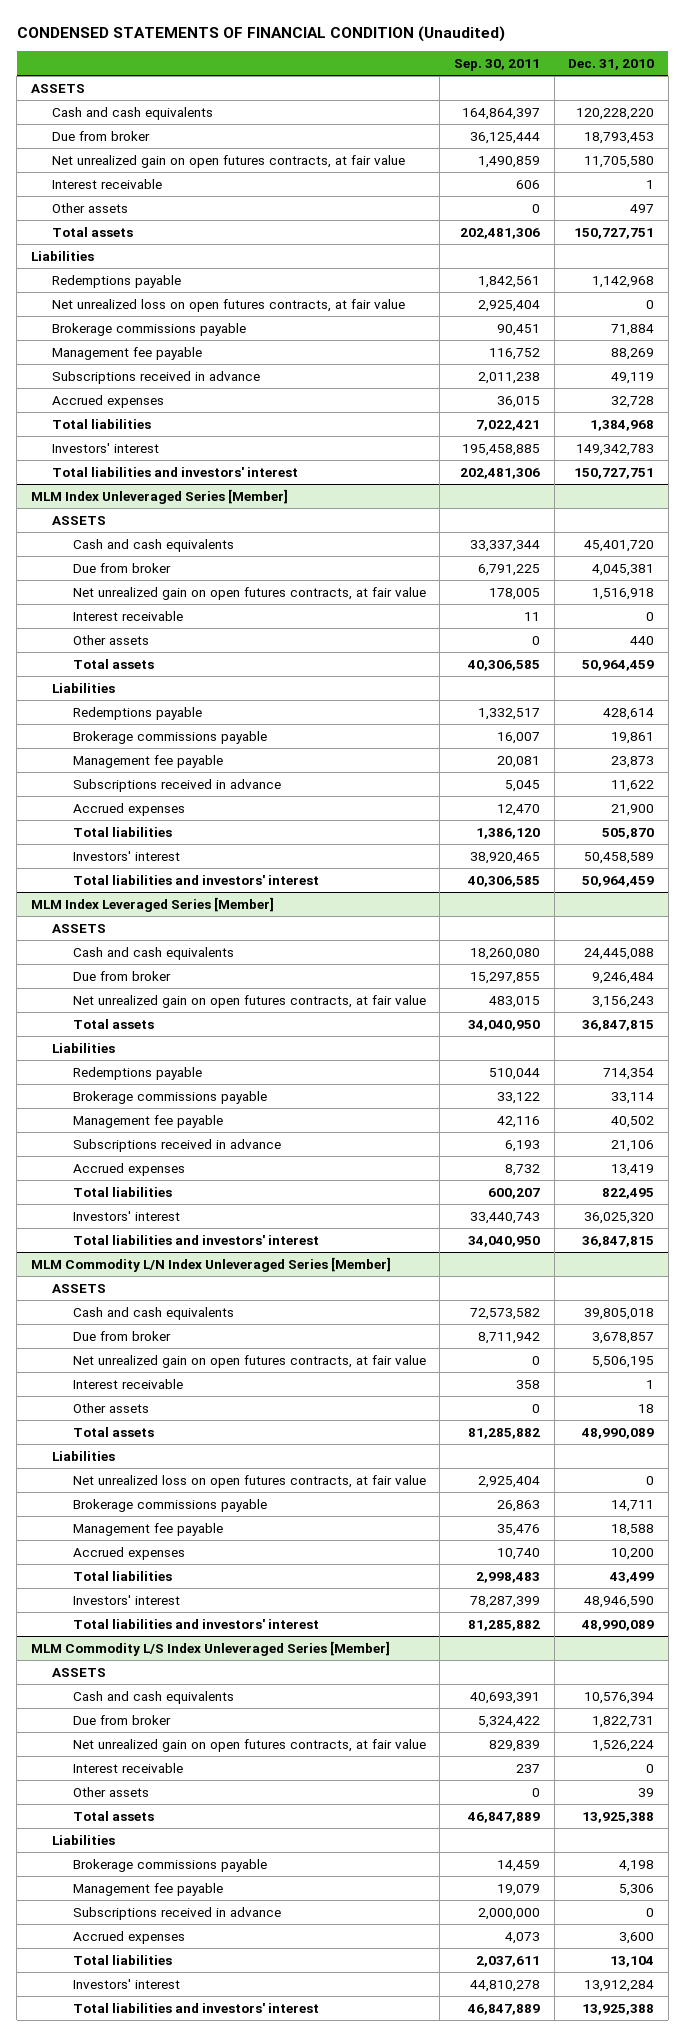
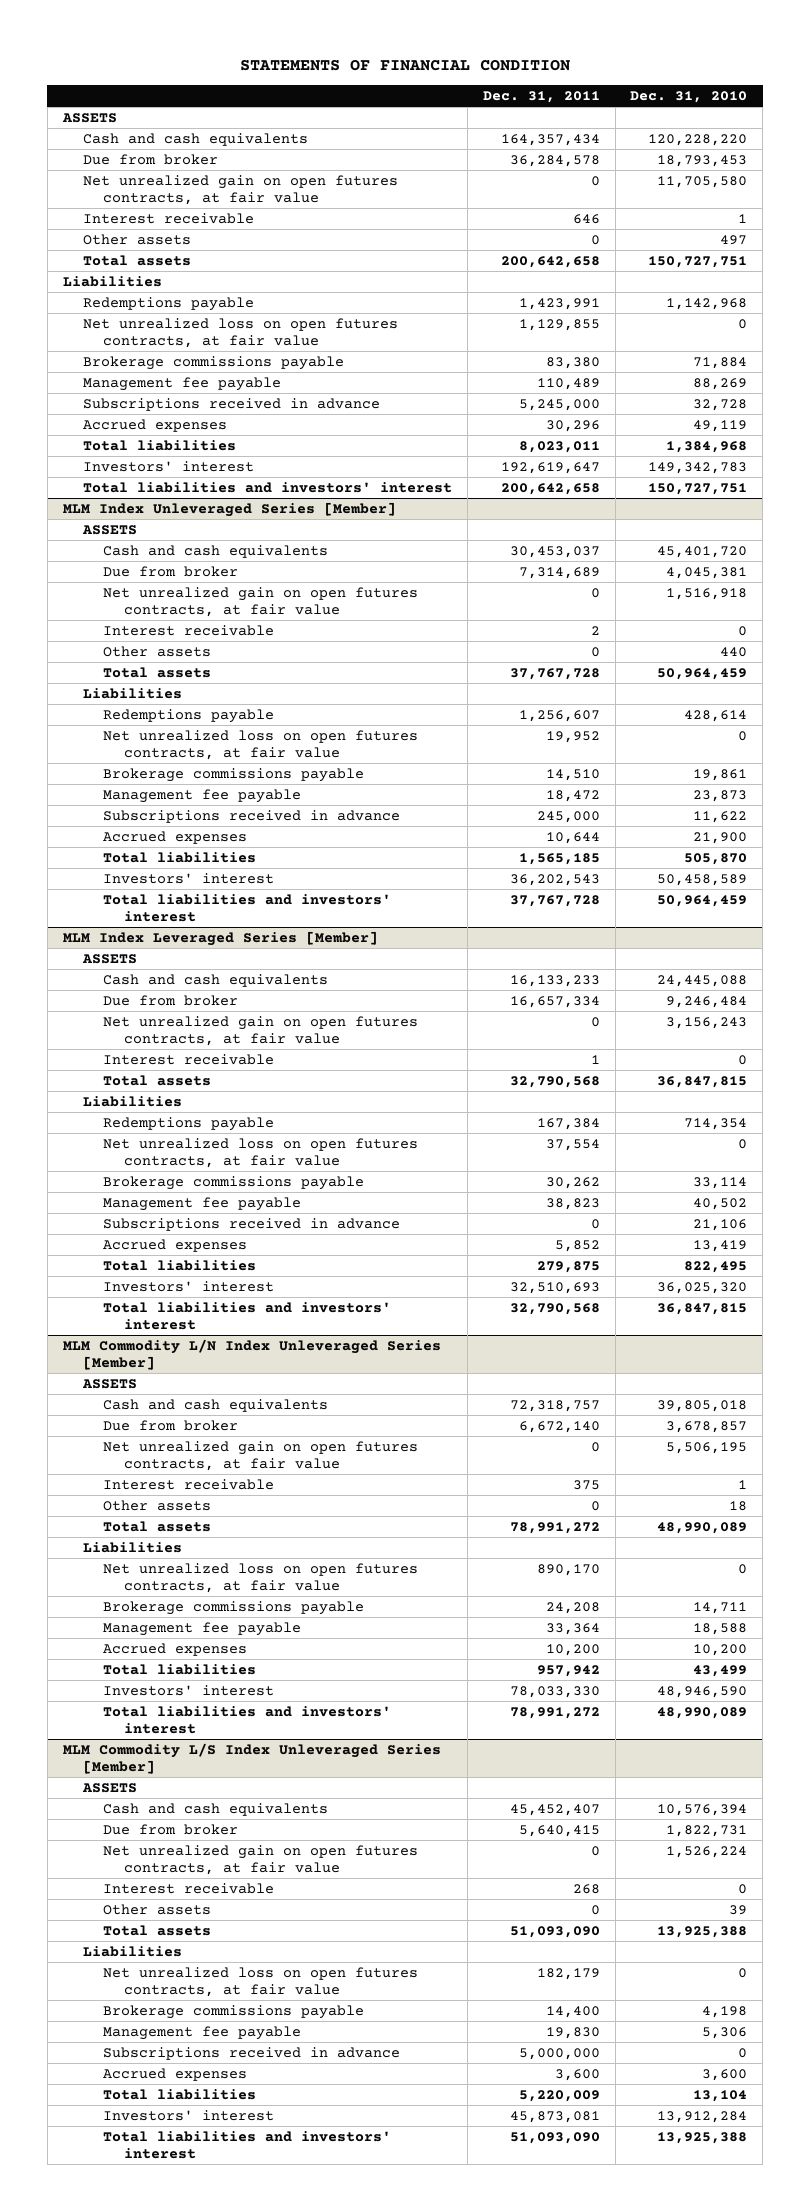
- CONDENSED STATEMENTS OF FINANCIAL CONDITION (Unaudited)
+ STATEMENTS OF FINANCIAL CONDITION
- | Sep. 30, 2011 | Dec. 31, 2010
+ | Dec. 31, 2011 | Dec. 31, 2010
- Subscriptions received in advance | 2,011,238 | 49,119
- Accrued expenses | 36,015 | 32,728
+ Subscriptions received in advance | 5,245,000 | 32,728
+ Accrued expenses | 30,296 | 49,119
@ MLM Index Unleveraged Series [Member]
+ Net unrealized loss on open futures contracts, at fair value | 19,952 | 0
@ MLM Index Leveraged Series [Member]
+ Interest receivable | 1 | 0
+ Net unrealized loss on open futures contracts, at fair value | 37,554 | 0
@ MLM Commodity L/S Index Unleveraged Series [Member]
+ Net unrealized loss on open futures contracts, at fair value | 182,179 | 0

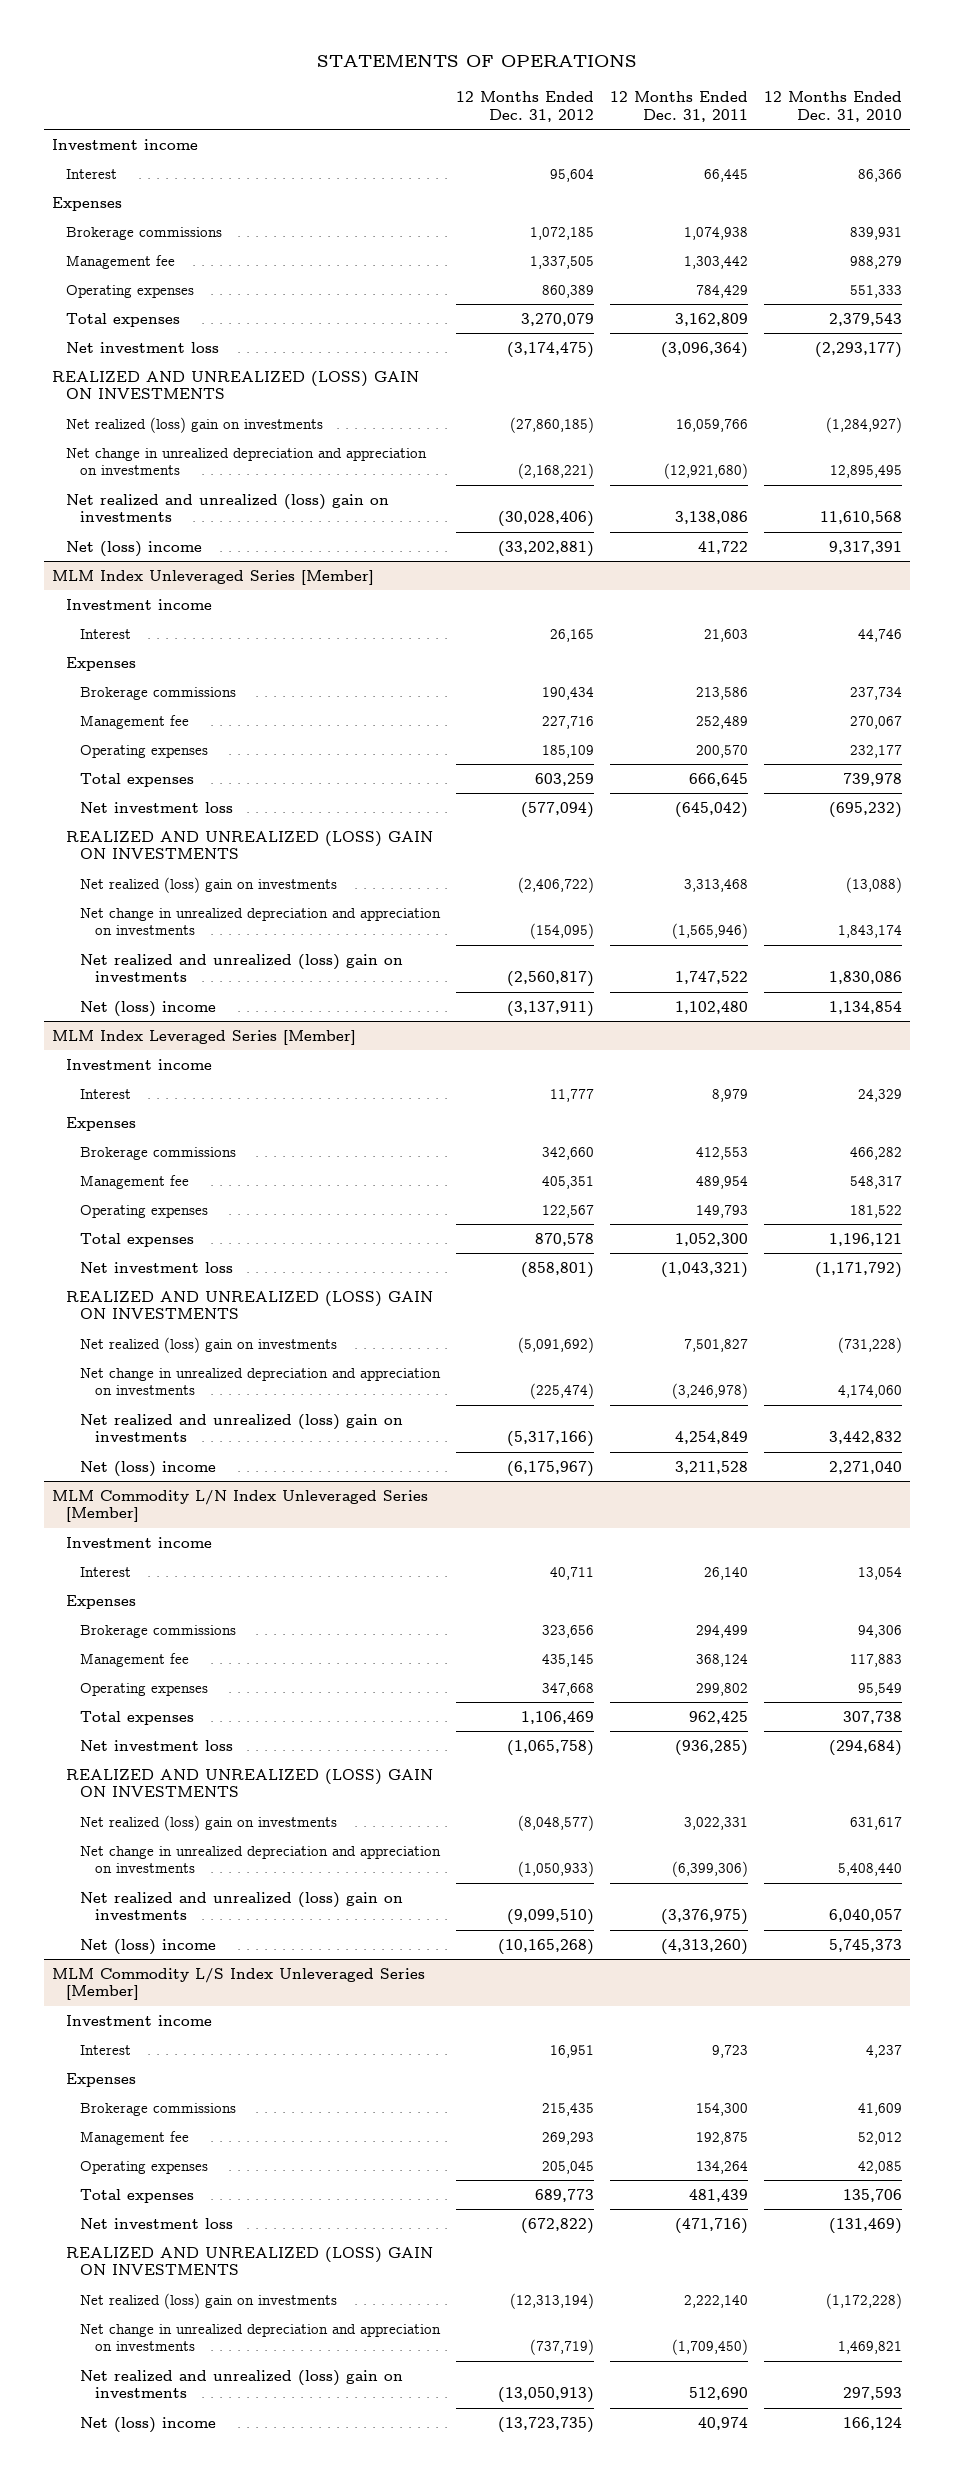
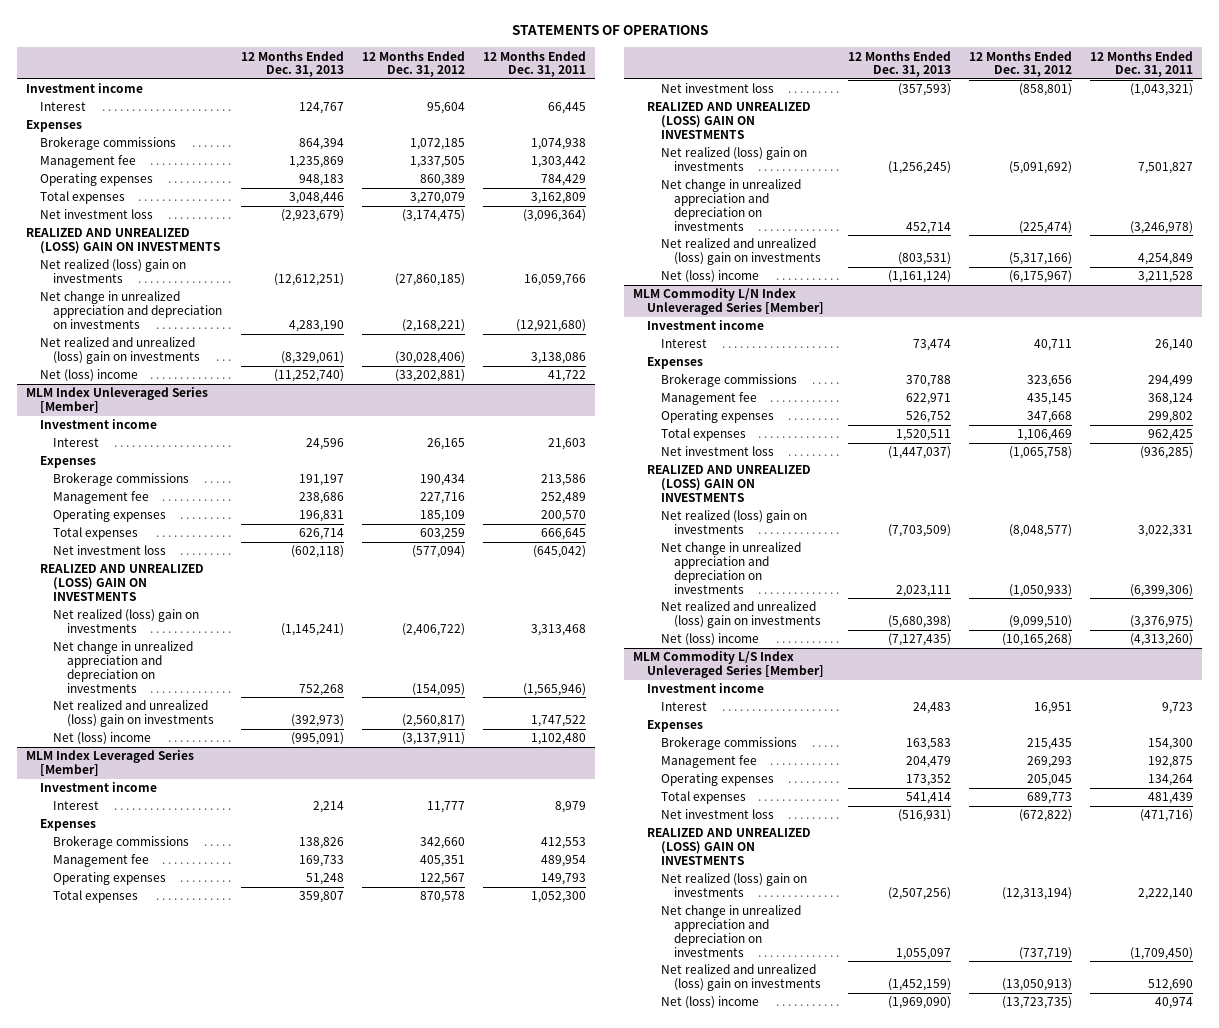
- | 12 Months Ended Dec. 31, 2012 | 12 Months Ended Dec. 31, 2011 | 12 Months Ended Dec. 31, 2010
+ | 12 Months Ended Dec. 31, 2013 | 12 Months Ended Dec. 31, 2012 | 12 Months Ended Dec. 31, 2011
- Net change in unrealized depreciation and appreciation on investments | (2,168,221) | (12,921,680) | 12,895,495
+ Net change in unrealized appreciation and depreciation on investments | 4,283,190 | (2,168,221) | (12,921,680)
@ MLM Index Unleveraged Series [Member]
- Net change in unrealized depreciation and appreciation on investments | (154,095) | (1,565,946) | 1,843,174
+ Net change in unrealized appreciation and depreciation on investments | 752,268 | (154,095) | (1,565,946)
@ MLM Index Leveraged Series [Member]
- Net change in unrealized depreciation and appreciation on investments | (225,474) | (3,246,978) | 4,174,060
+ Net change in unrealized appreciation and depreciation on investments | 452,714 | (225,474) | (3,246,978)
@ MLM Commodity L/N Index Unleveraged Series [Member]
- Net change in unrealized depreciation and appreciation on investments | (1,050,933) | (6,399,306) | 5,408,440
+ Net change in unrealized appreciation and depreciation on investments | 2,023,111 | (1,050,933) | (6,399,306)
@ MLM Commodity L/S Index Unleveraged Series [Member]
- Net change in unrealized depreciation and appreciation on investments | (737,719) | (1,709,450) | 1,469,821
+ Net change in unrealized appreciation and depreciation on investments | 1,055,097 | (737,719) | (1,709,450)

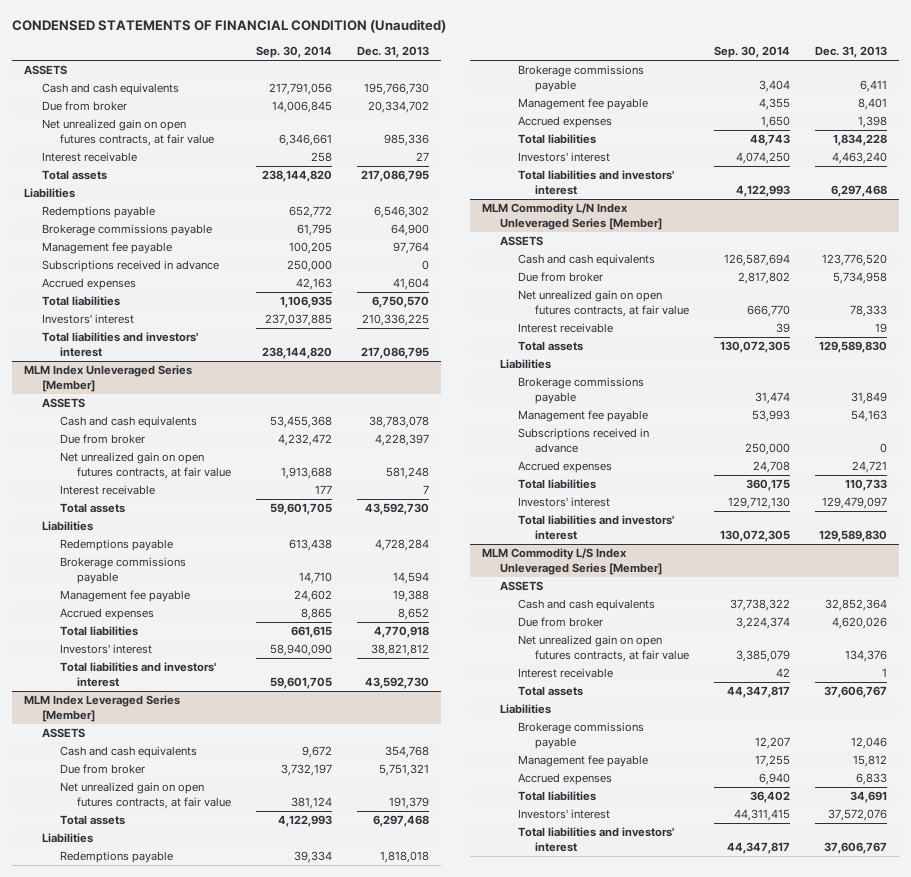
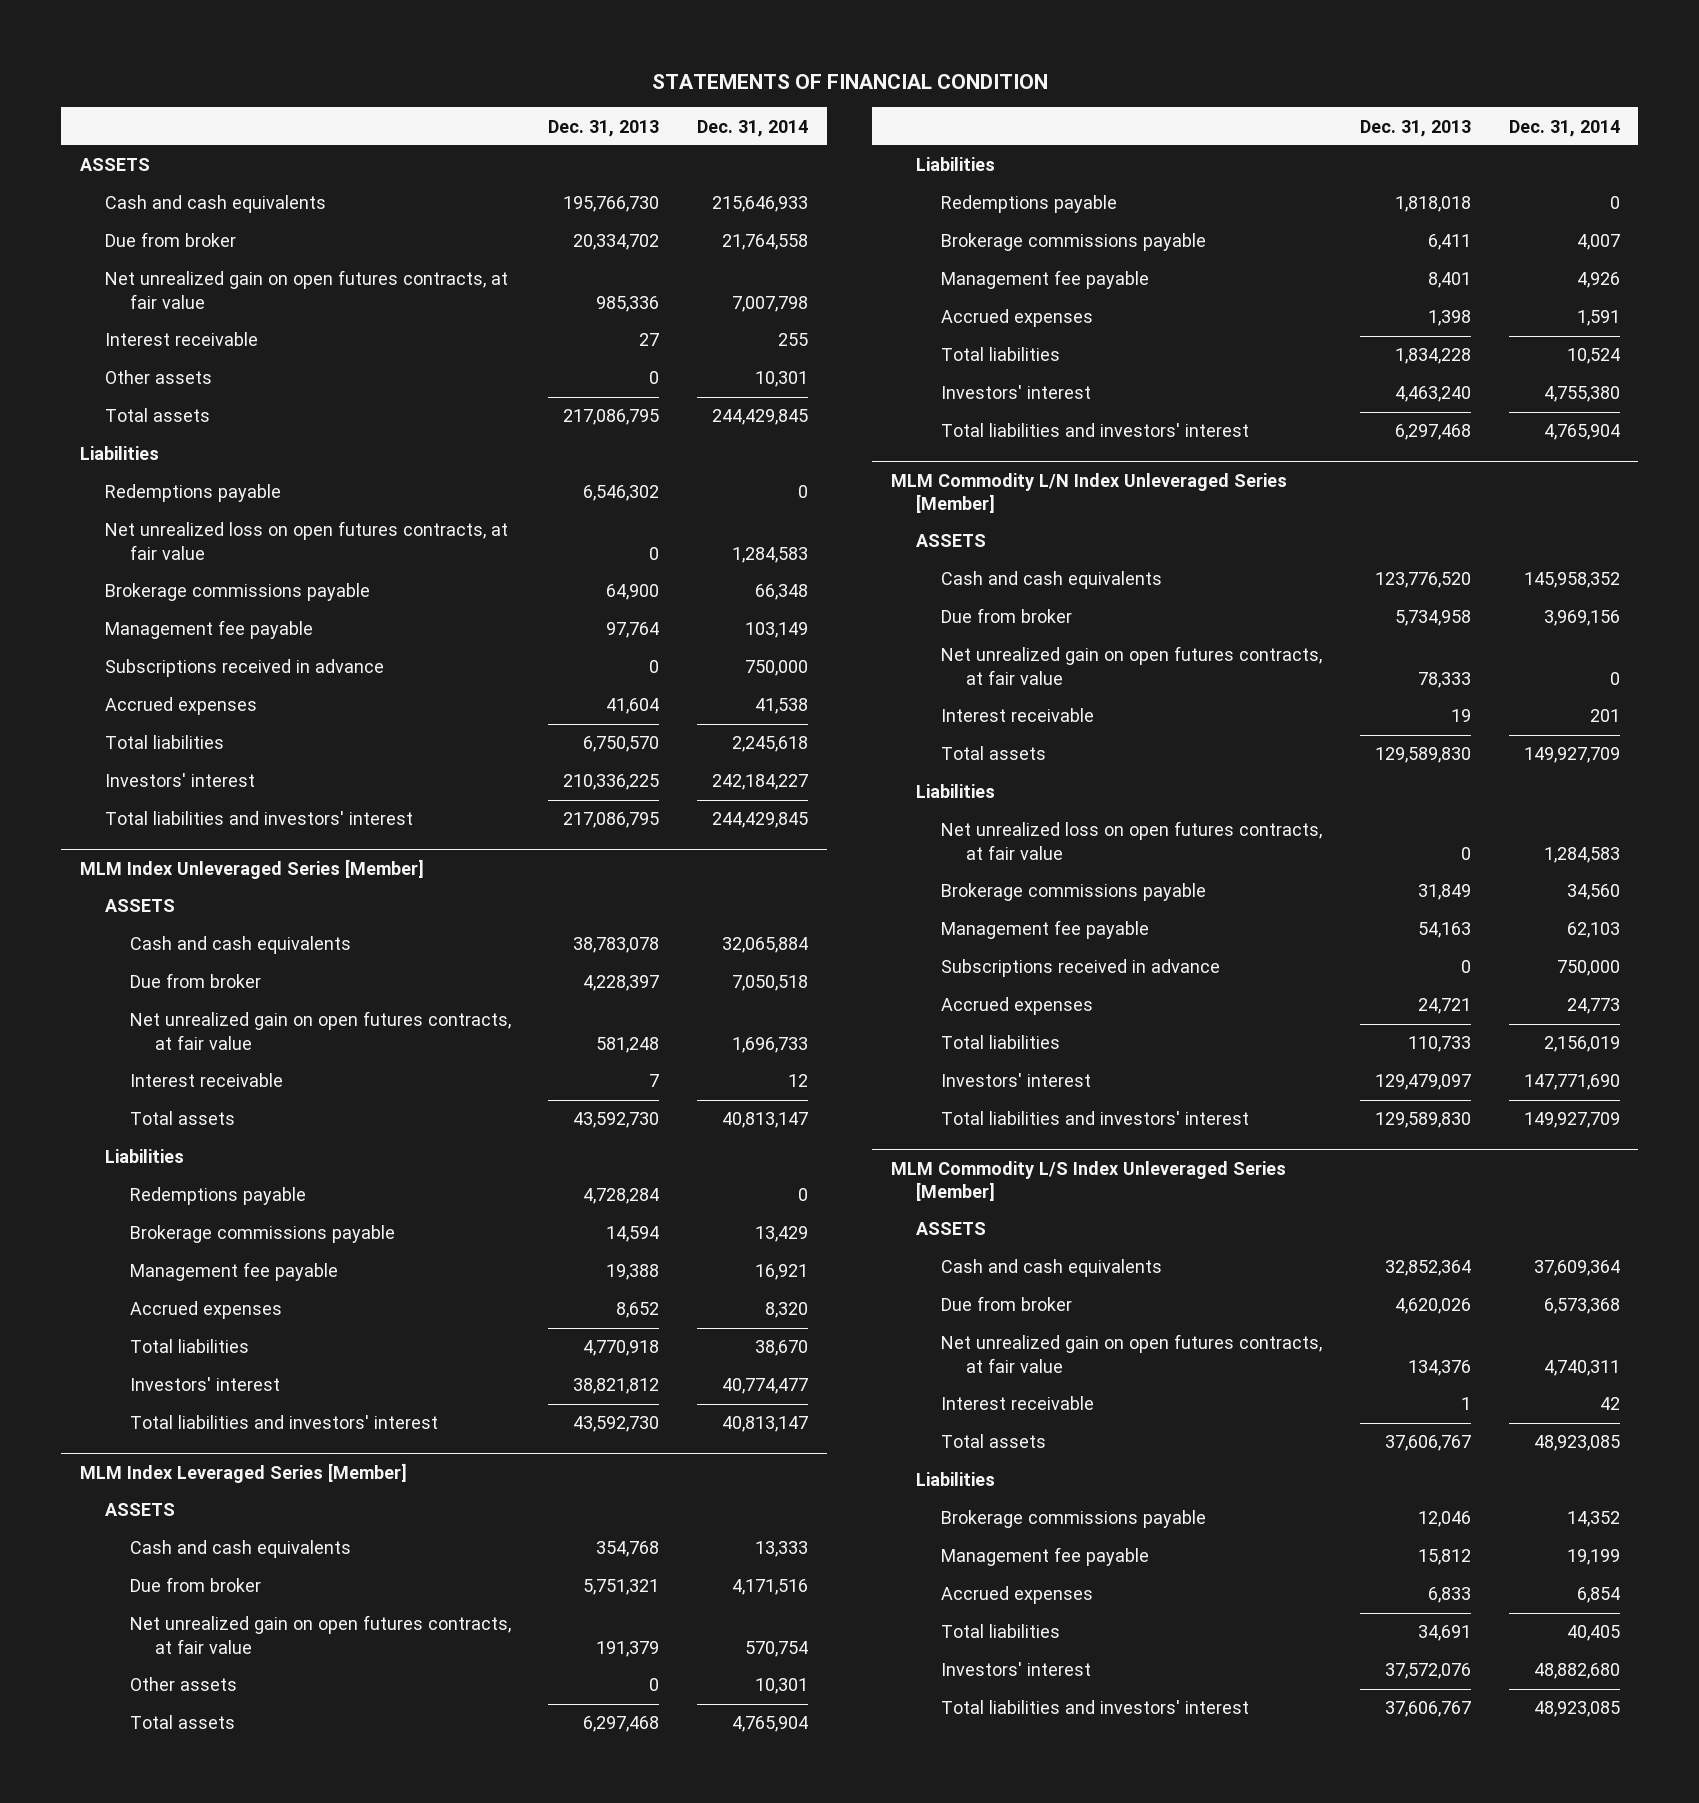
- CONDENSED STATEMENTS OF FINANCIAL CONDITION (Unaudited)
+ STATEMENTS OF FINANCIAL CONDITION
- | Sep. 30, 2014 | Dec. 31, 2013
+ | Dec. 31, 2013 | Dec. 31, 2014
+ Other assets | 0 | 10,301
+ Net unrealized loss on open futures contracts, at fair value | 0 | 1,284,583
@ MLM Index Leveraged Series [Member]
+ Other assets | 0 | 10,301
@ MLM Commodity L/N Index Unleveraged Series [Member]
+ Net unrealized loss on open futures contracts, at fair value | 0 | 1,284,583

